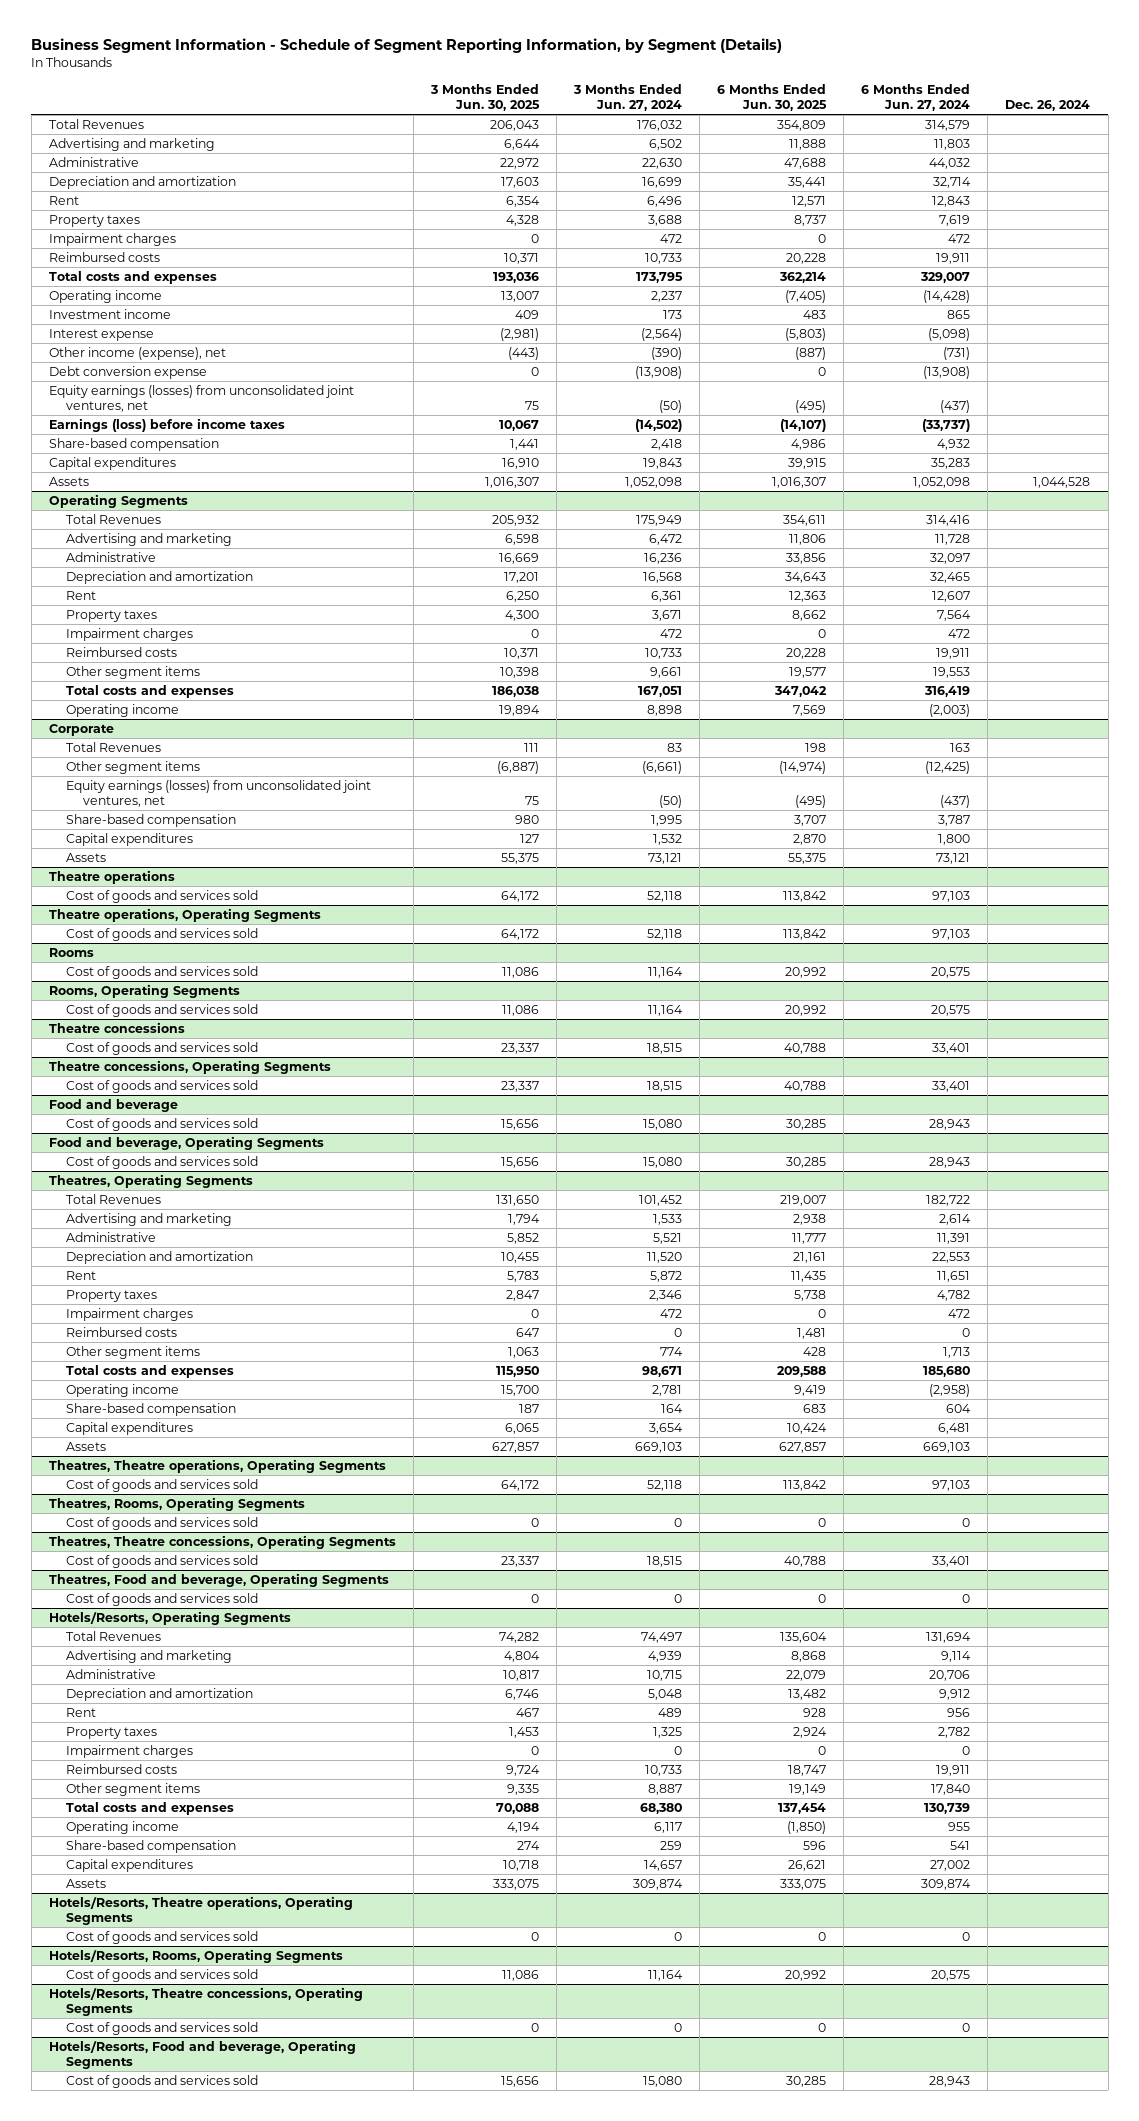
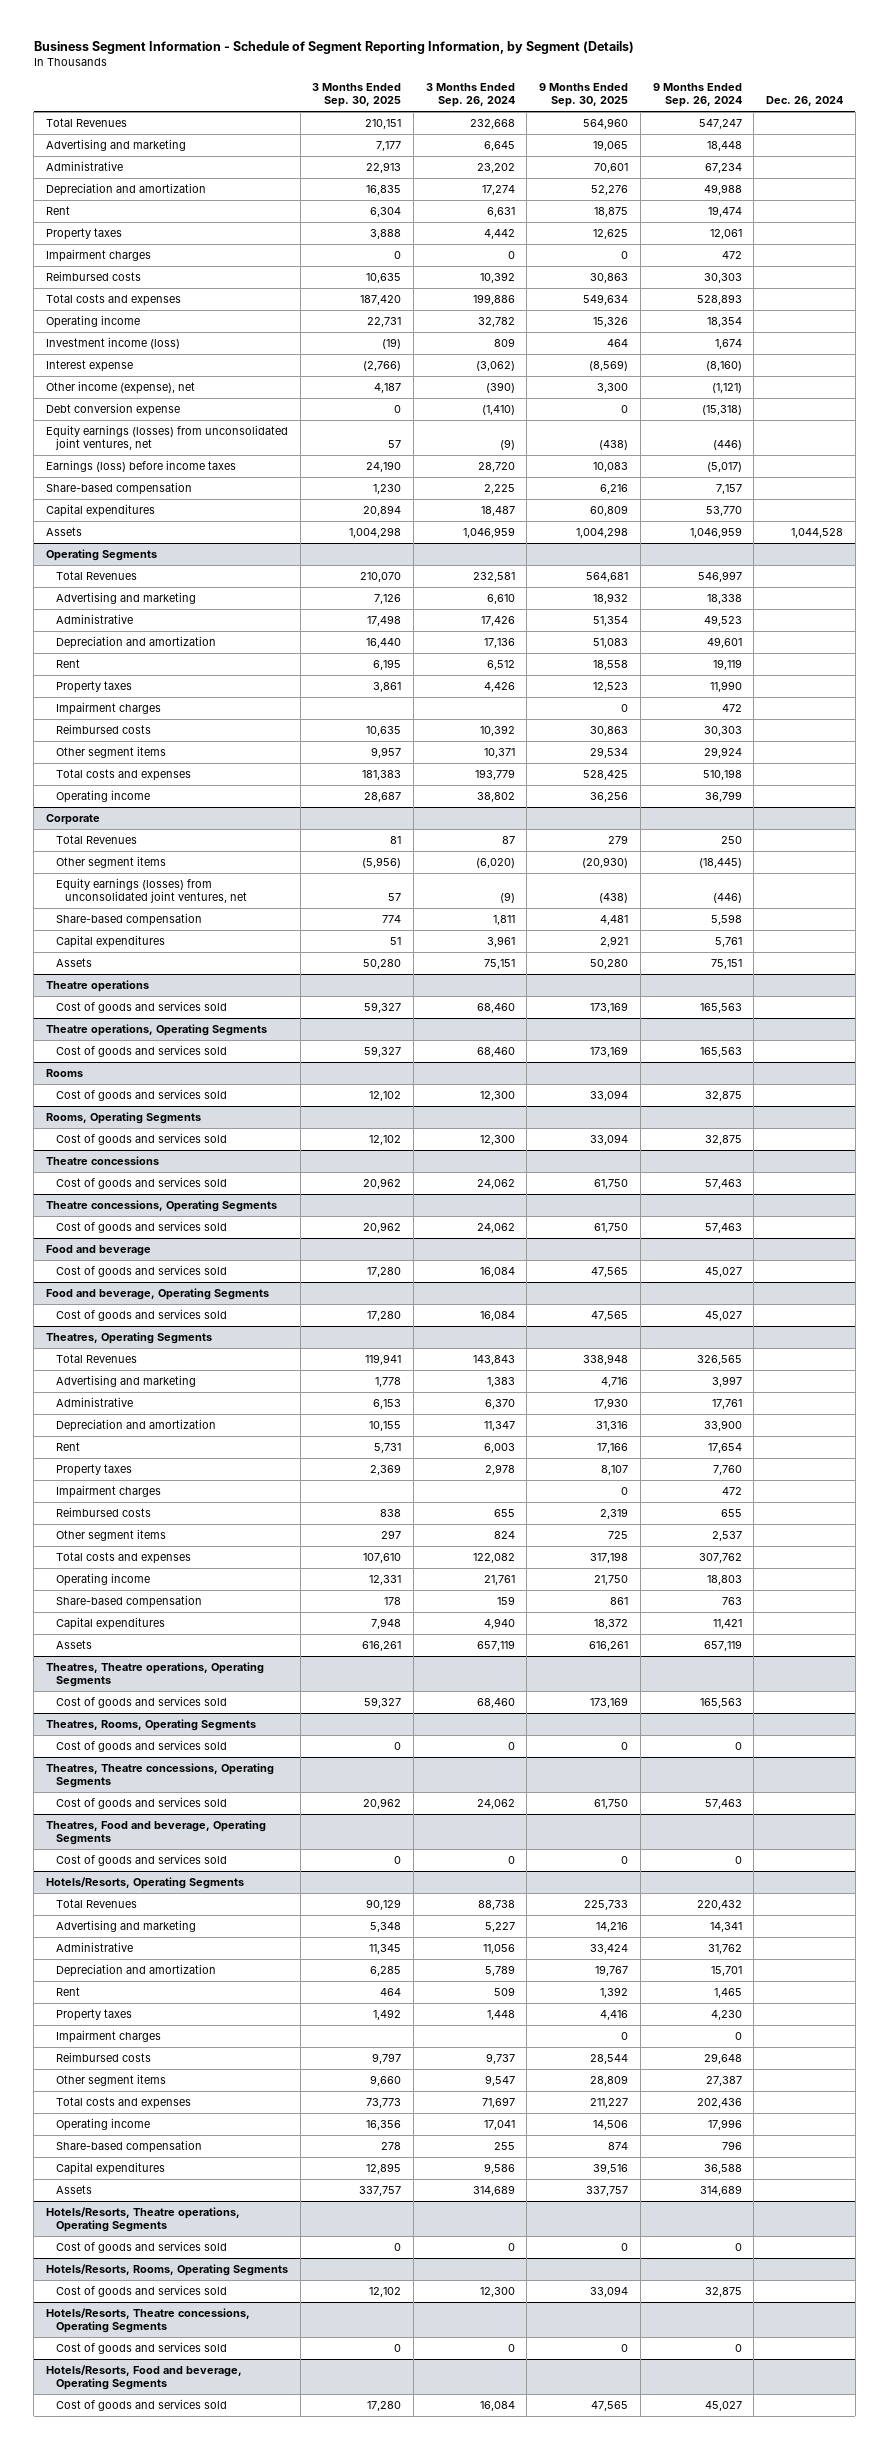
- | 3 Months Ended Jun. 30, 2025 | 3 Months Ended Jun. 27, 2024 | 6 Months Ended Jun. 30, 2025 | 6 Months Ended Jun. 27, 2024 | Dec. 26, 2024
+ | 3 Months Ended Sep. 30, 2025 | 3 Months Ended Sep. 26, 2024 | 9 Months Ended Sep. 30, 2025 | 9 Months Ended Sep. 26, 2024 | Dec. 26, 2024
- Investment income | 409 | 173 | 483 | 865 |
+ Investment income (loss) | (19) | 809 | 464 | 1,674 |

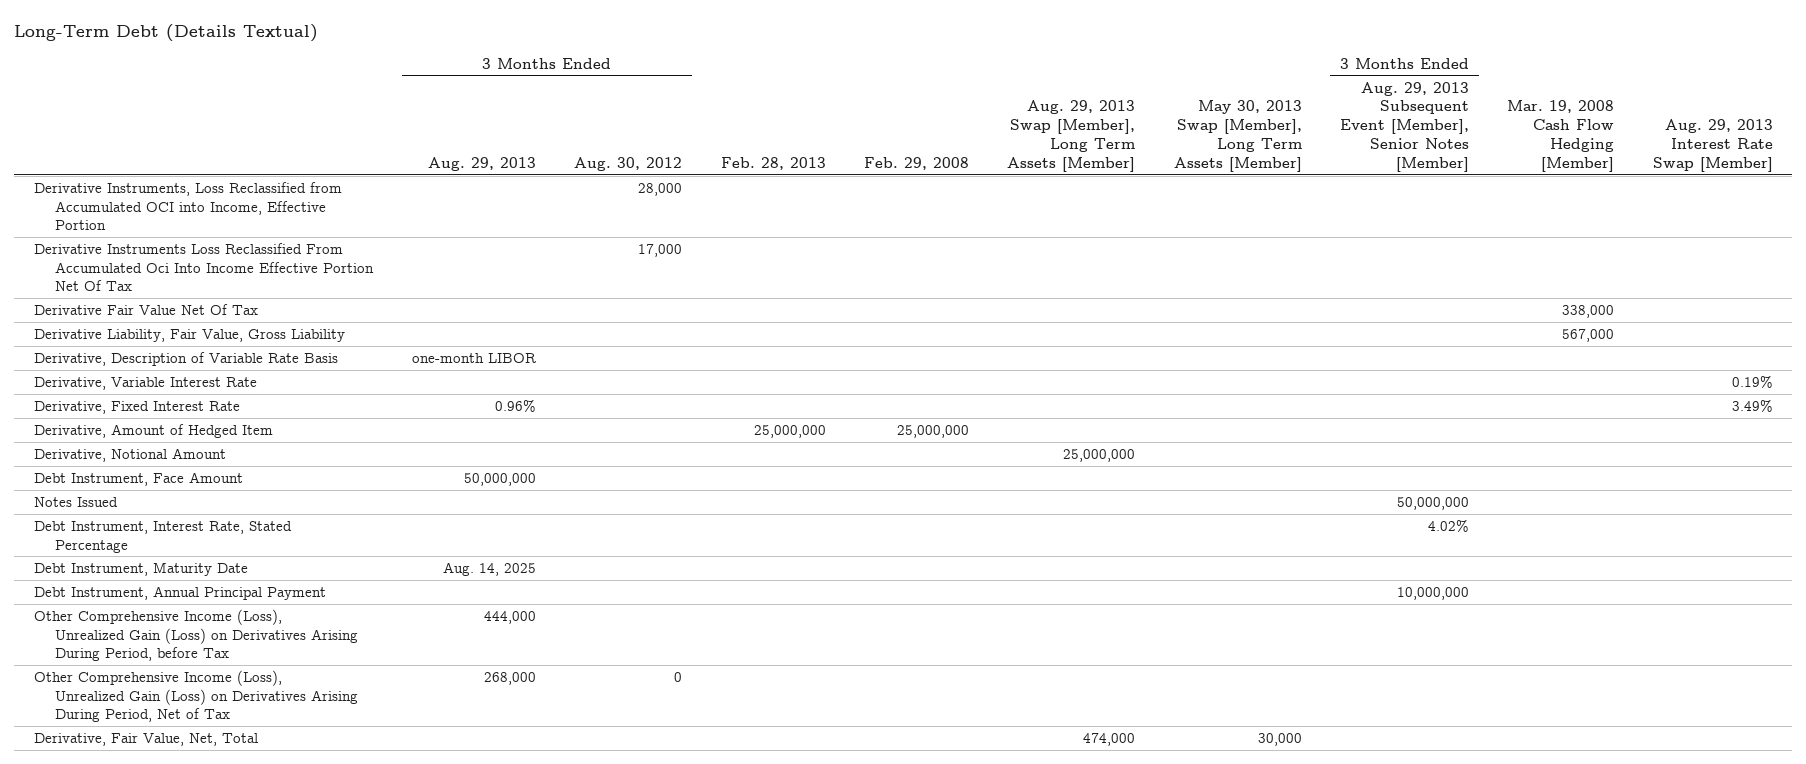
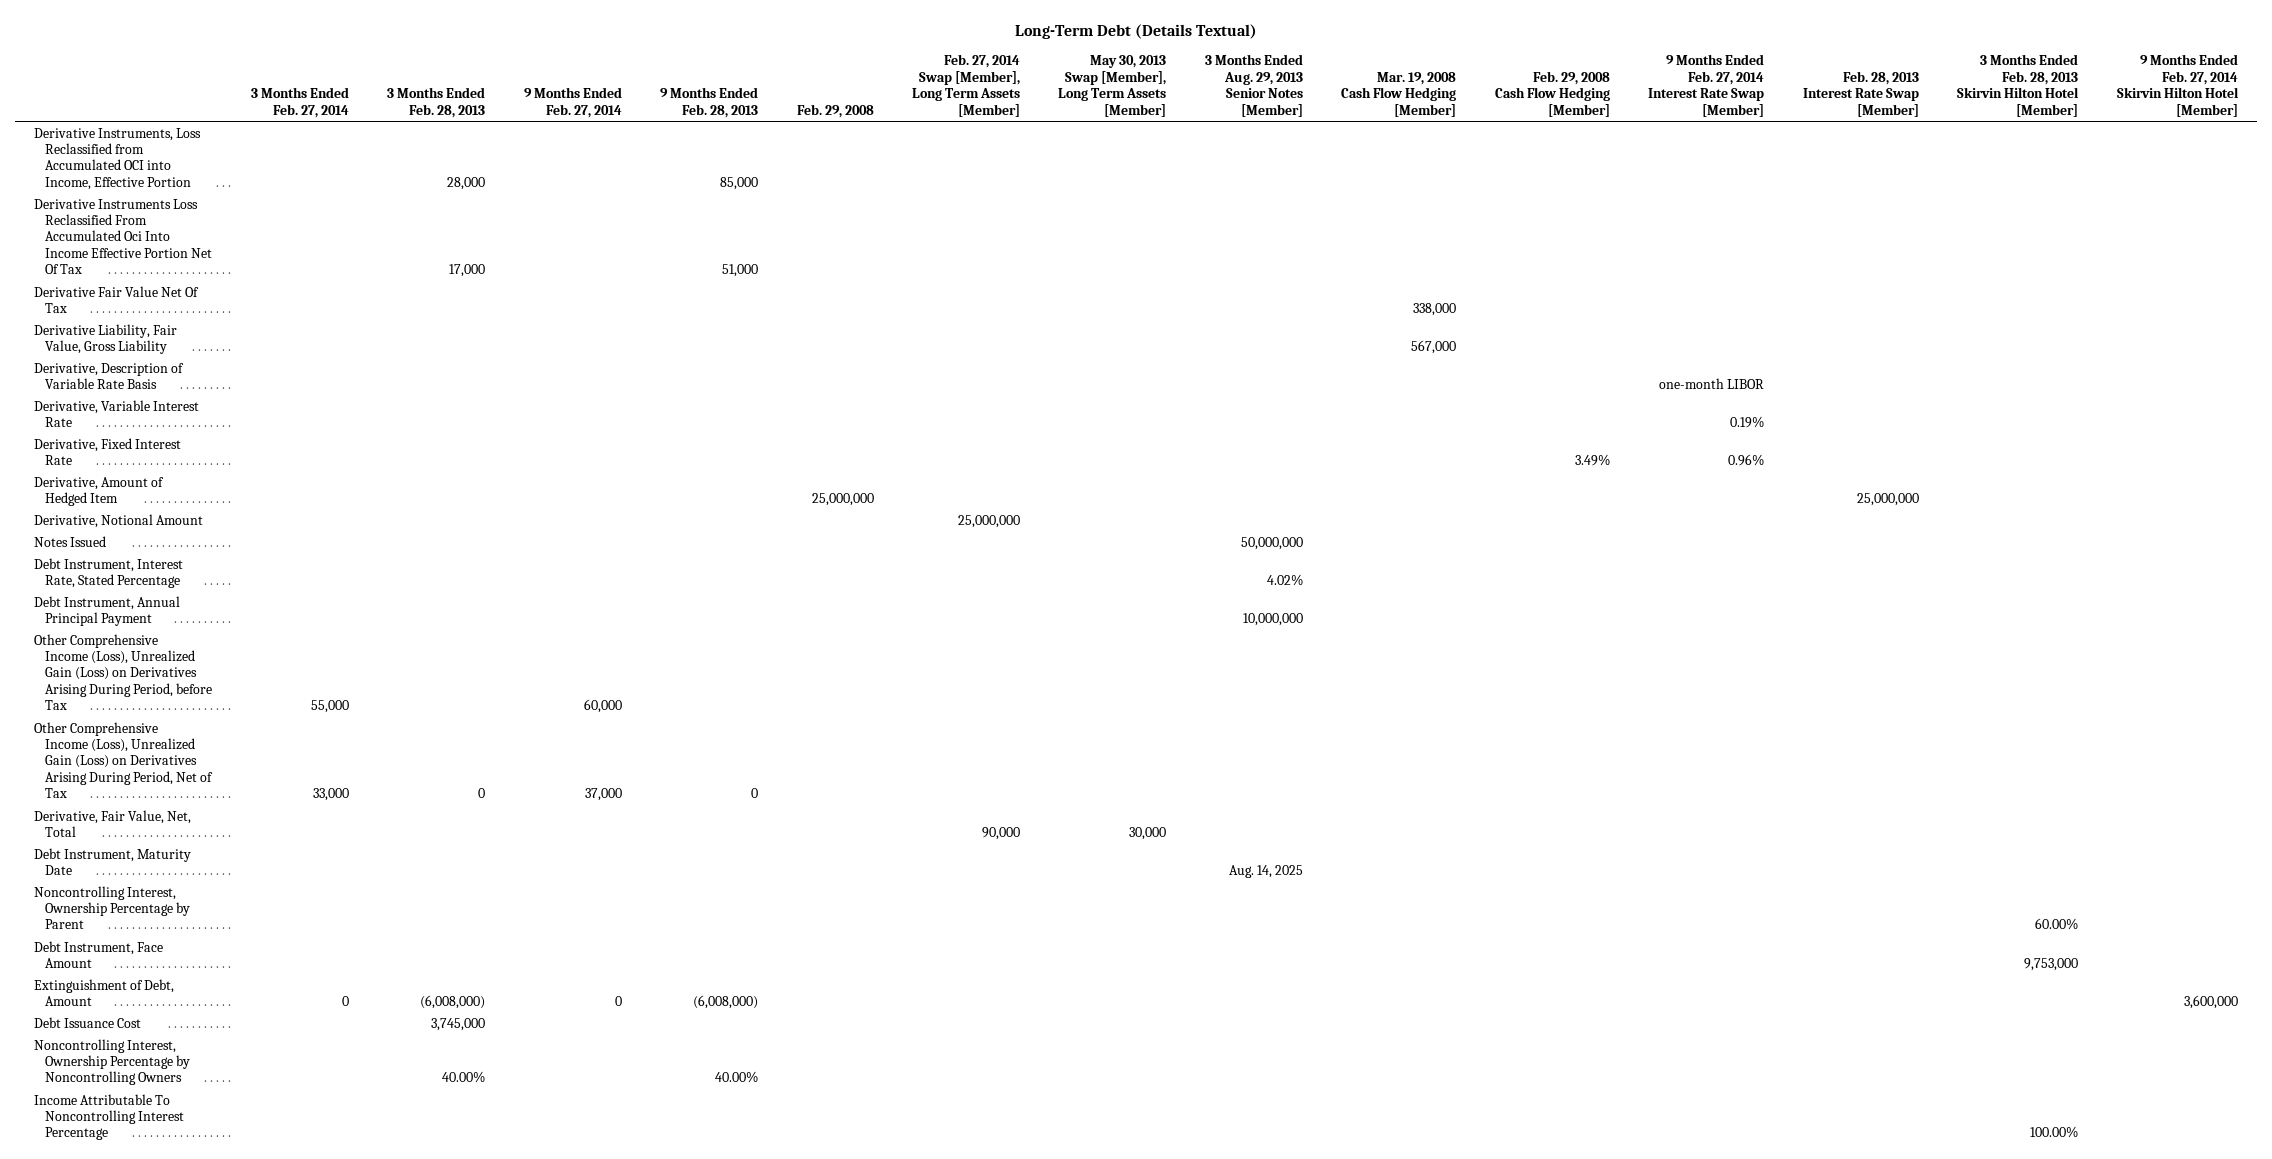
- | 3 Months Ended Aug. 29, 2013 | 3 Months Ended Aug. 30, 2012 | Feb. 28, 2013 | Feb. 29, 2008 | Aug. 29, 2013 Swap [Member], Long Term Assets [Member] | May 30, 2013 Swap [Member], Long Term Assets [Member] | 3 Months Ended Aug. 29, 2013 Subsequent Event [Member], Senior Notes [Member] | Mar. 19, 2008 Cash Flow Hedging [Member] | Aug. 29, 2013 Interest Rate Swap [Member]
+ | 3 Months Ended Feb. 27, 2014 | 3 Months Ended Feb. 28, 2013 | 9 Months Ended Feb. 27, 2014 | 9 Months Ended Feb. 28, 2013 | Feb. 29, 2008 | Feb. 27, 2014 Swap [Member], Long Term Assets [Member] | May 30, 2013 Swap [Member], Long Term Assets [Member] | 3 Months Ended Aug. 29, 2013 Senior Notes [Member] | Mar. 19, 2008 Cash Flow Hedging [Member] | Feb. 29, 2008 Cash Flow Hedging [Member] | 9 Months Ended Feb. 27, 2014 Interest Rate Swap [Member] | Feb. 28, 2013 Interest Rate Swap [Member] | 3 Months Ended Feb. 28, 2013 Skirvin Hilton Hotel [Member] | 9 Months Ended Feb. 27, 2014 Skirvin Hilton Hotel [Member]
moved down: Debt Instrument, Maturity Date | | | | | | | | Aug. 14, 2025 | | | | | |
+ Noncontrolling Interest, Ownership Percentage by Parent | | | | | | | | | | | | | 60.00% |
moved down: Debt Instrument, Face Amount | | | | | | | | | | | | | 9,753,000 |
+ Extinguishment of Debt, Amount | 0 | (6,008,000) | 0 | (6,008,000) | | | | | | | | | | 3,600,000
+ Debt Issuance Cost | | 3,745,000 | | | | | | | | | | | |
+ Noncontrolling Interest, Ownership Percentage by Noncontrolling Owners | | 40.00% | | 40.00% | | | | | | | | | |
+ Income Attributable To Noncontrolling Interest Percentage | | | | | | | | | | | | | 100.00% |

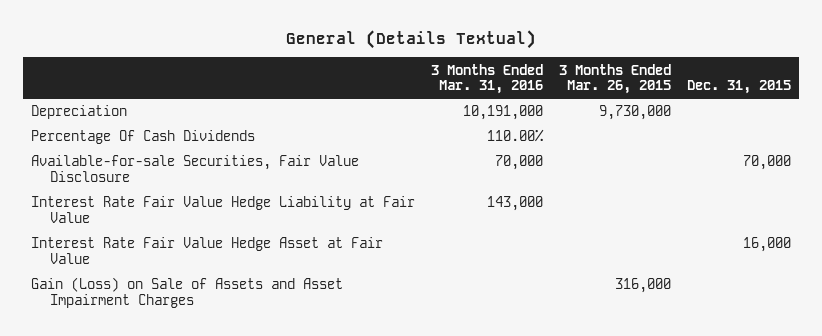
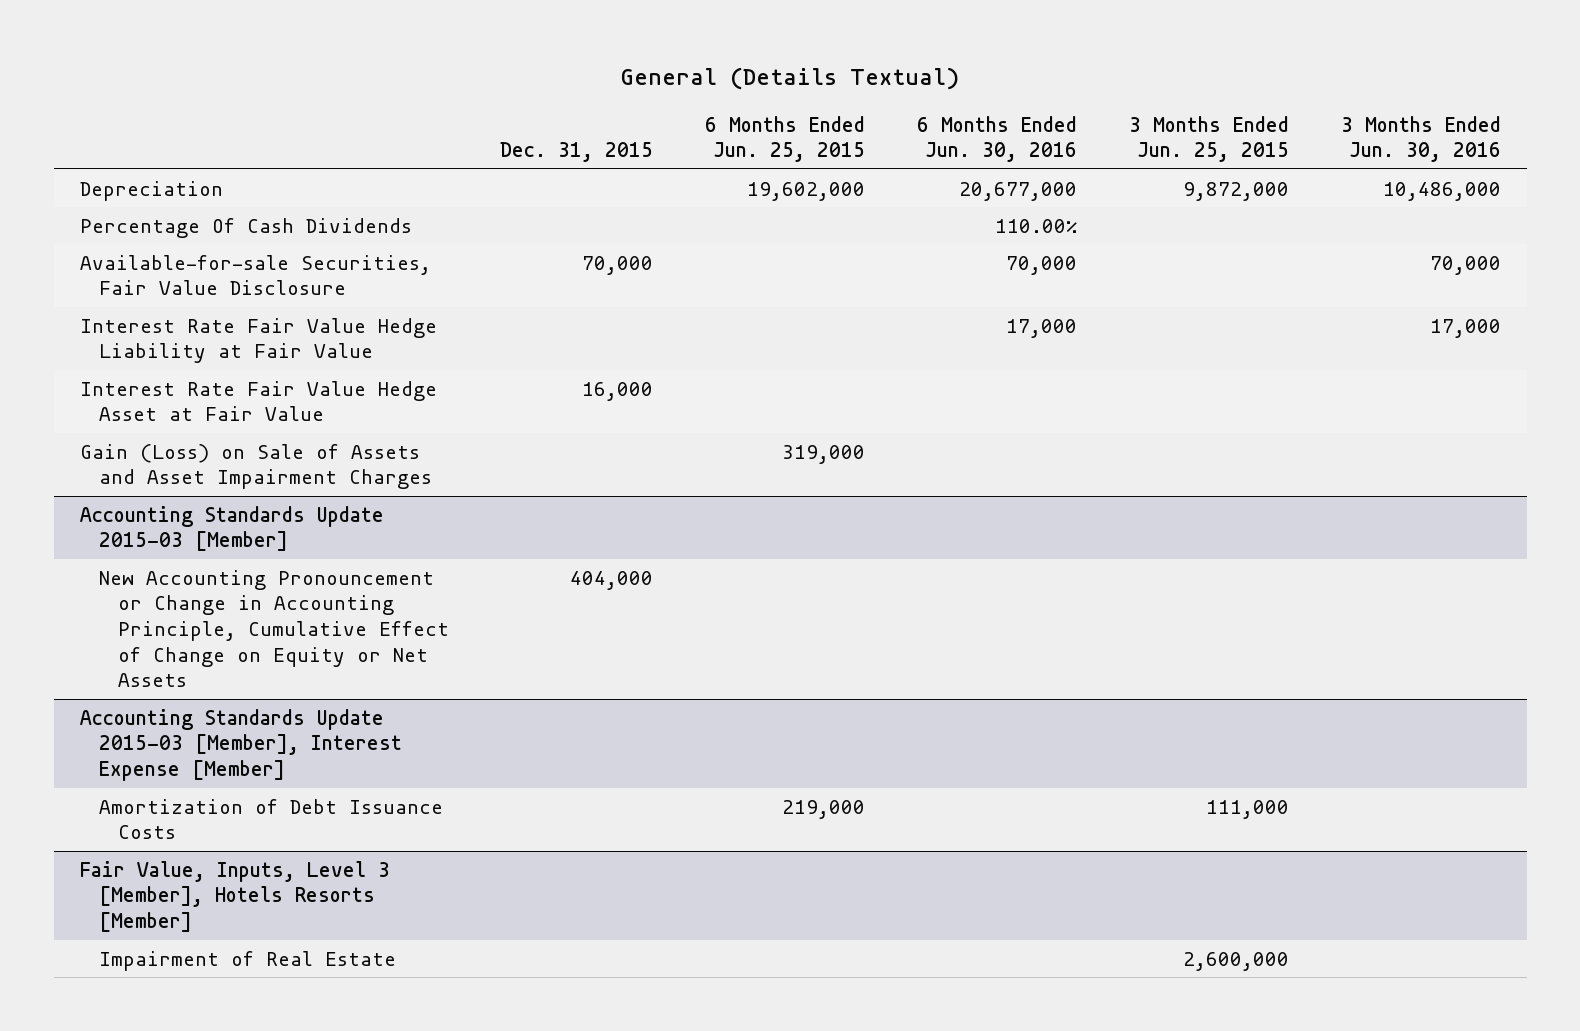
- | 3 Months Ended Mar. 31, 2016 | 3 Months Ended Mar. 26, 2015 | Dec. 31, 2015
+ | Dec. 31, 2015 | 6 Months Ended Jun. 25, 2015 | 6 Months Ended Jun. 30, 2016 | 3 Months Ended Jun. 25, 2015 | 3 Months Ended Jun. 30, 2016
+ Accounting Standards Update 2015-03 [Member]
+ New Accounting Pronouncement or Change in Accounting Principle, Cumulative Effect of Change on Equity or Net Assets | 404,000 | | | |
+ Accounting Standards Update 2015-03 [Member], Interest Expense [Member]
+ Amortization of Debt Issuance Costs | | 219,000 | | 111,000 |
+ Fair Value, Inputs, Level 3 [Member], Hotels Resorts [Member]
+ Impairment of Real Estate | | | | 2,600,000 |

